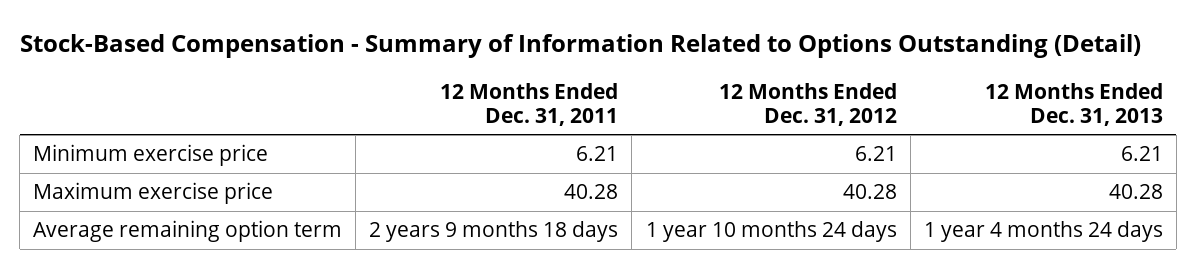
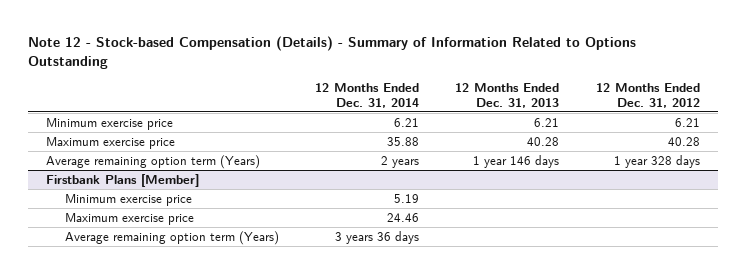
- Stock-Based Compensation - Summary of Information Related to Options Outstanding (Detail)
+ Note 12 - Stock-based Compensation (Details) - Summary of Information Related to Options Outstanding
- | 12 Months Ended Dec. 31, 2011 | 12 Months Ended Dec. 31, 2012 | 12 Months Ended Dec. 31, 2013
+ | 12 Months Ended Dec. 31, 2014 | 12 Months Ended Dec. 31, 2013 | 12 Months Ended Dec. 31, 2012
- Average remaining option term | 2 years 9 months 18 days | 1 year 10 months 24 days | 1 year 4 months 24 days
+ Average remaining option term (Years) | 2 years | 1 year 146 days | 1 year 328 days
+ Firstbank Plans [Member]
+ Minimum exercise price | 5.19 | |
+ Maximum exercise price | 24.46 | |
+ Average remaining option term (Years) | 3 years 36 days | |

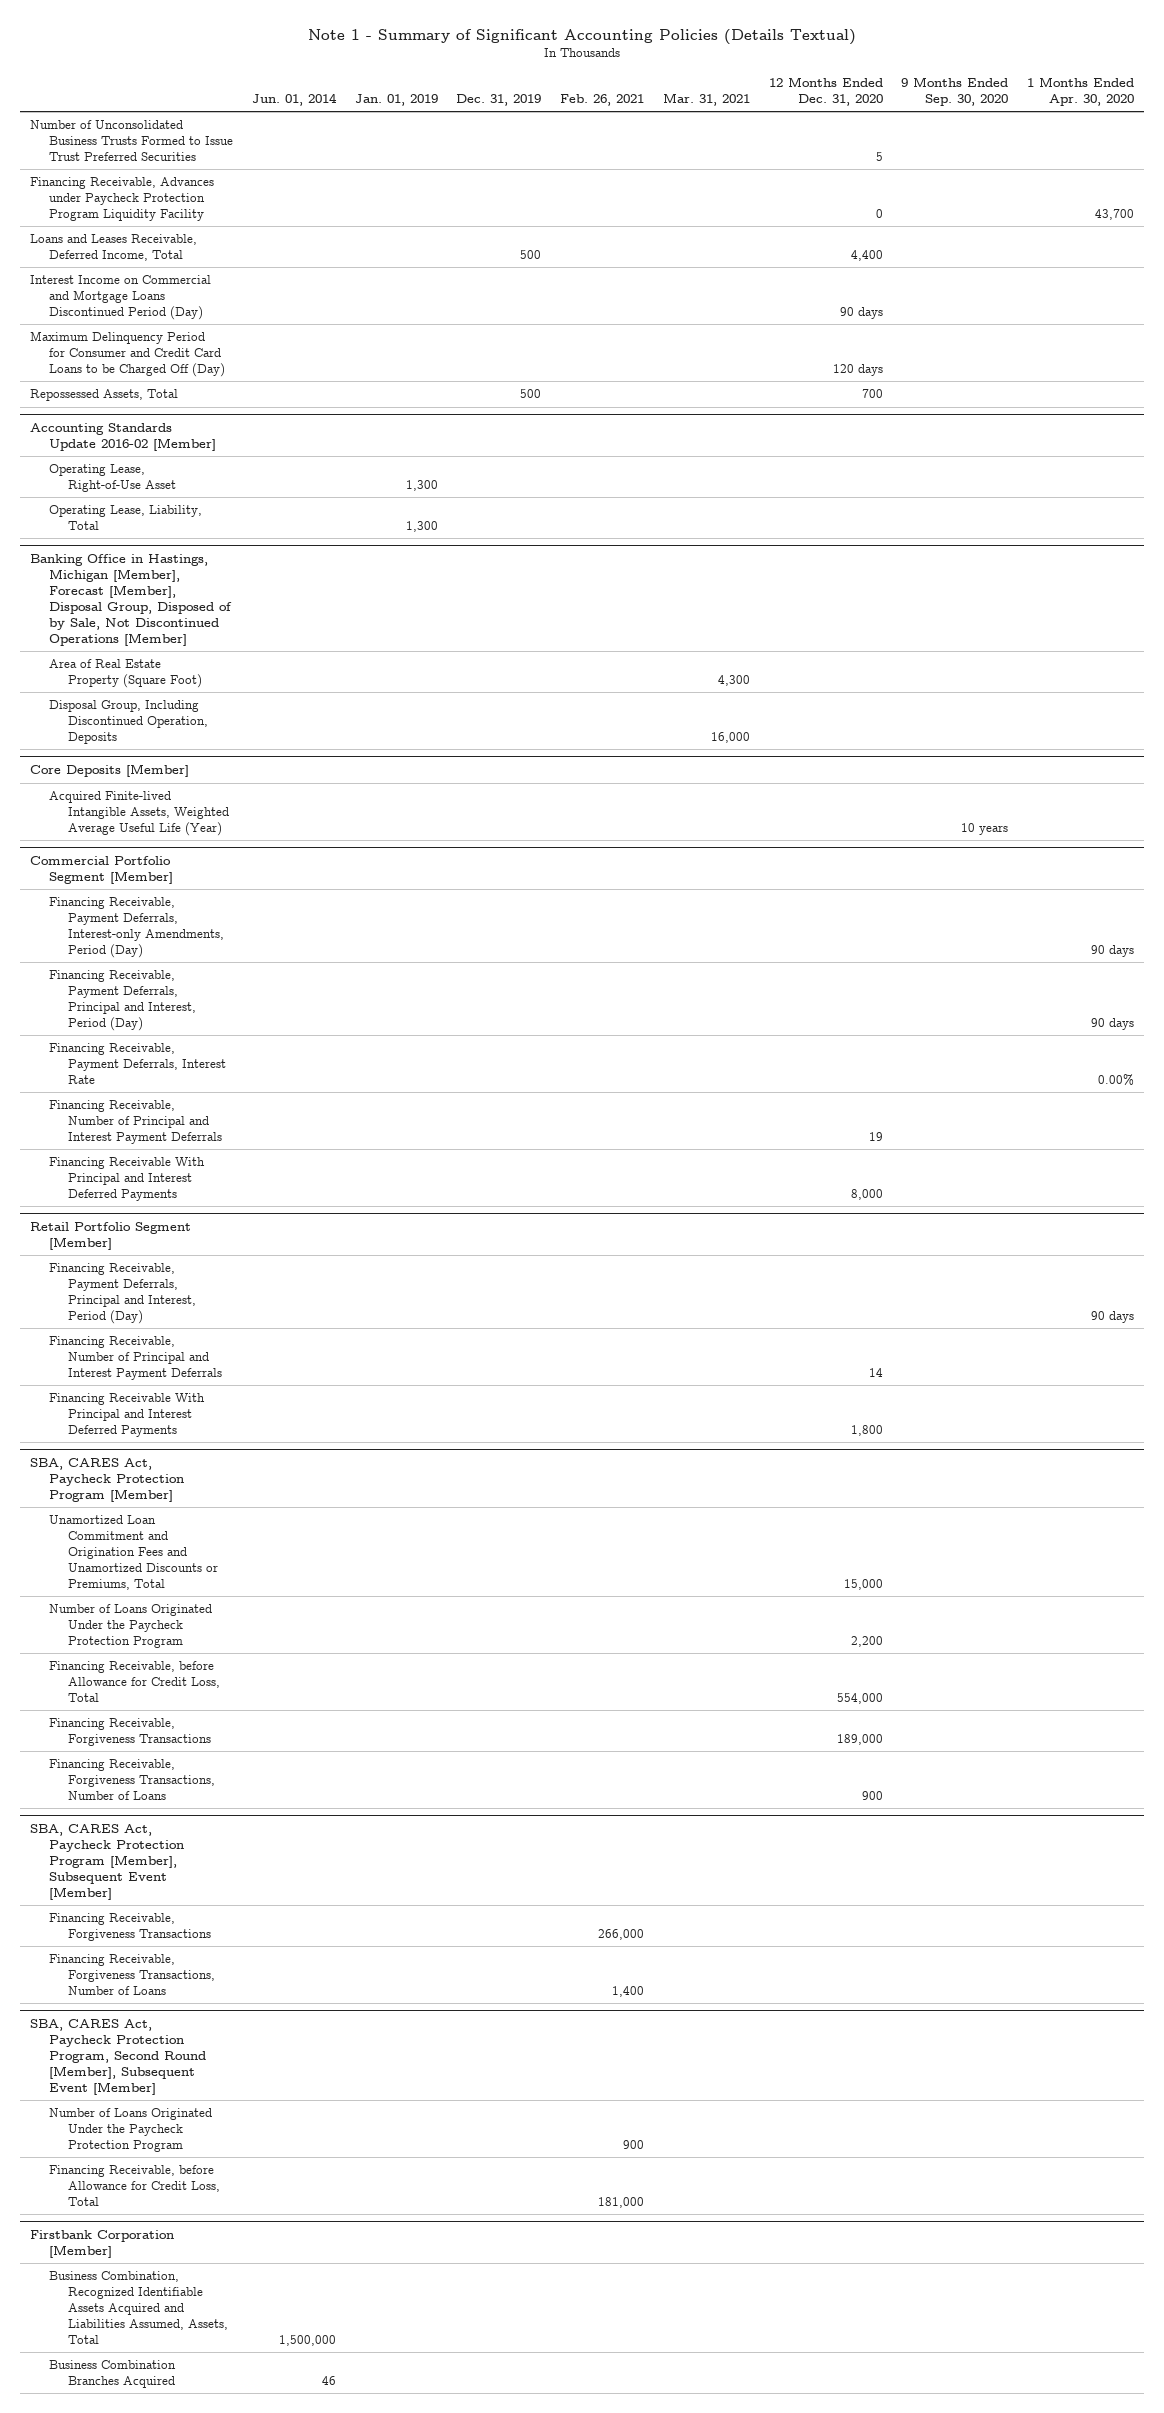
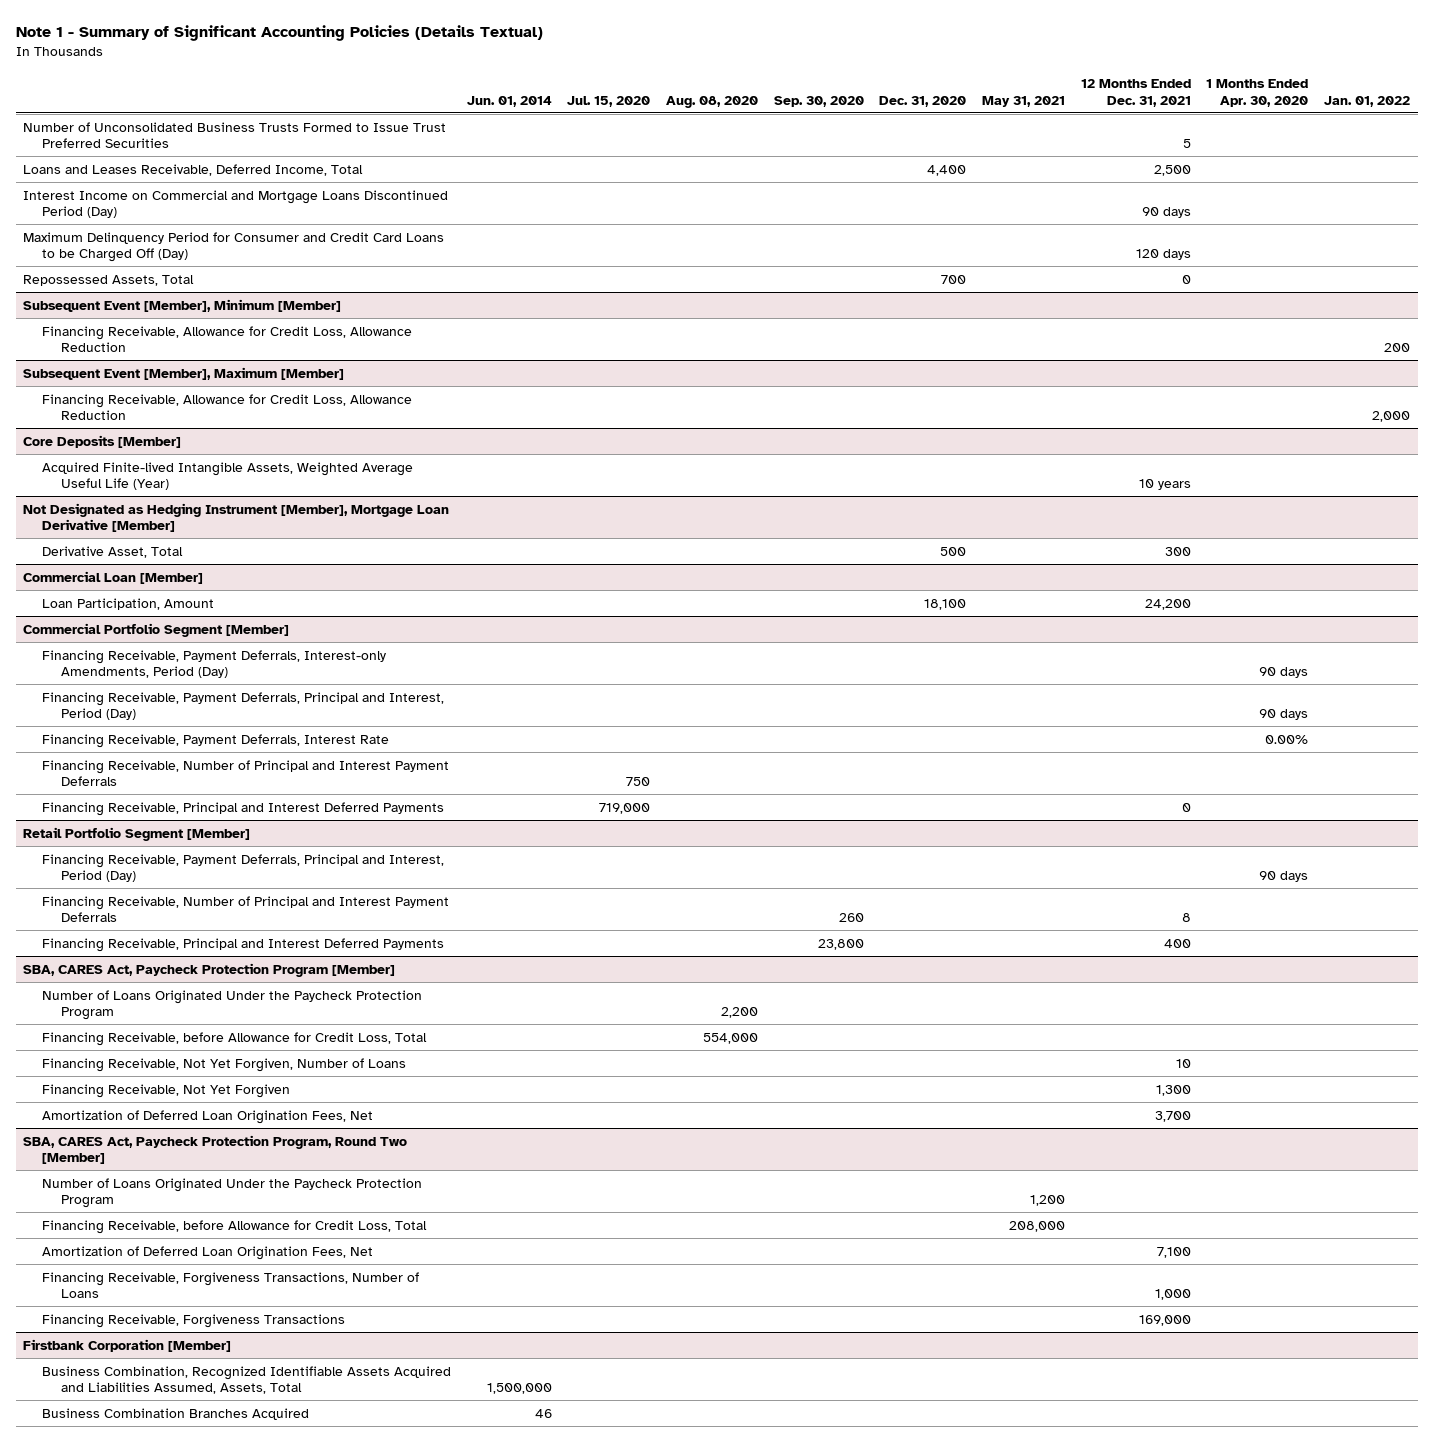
- | Jun. 01, 2014 | Jan. 01, 2019 | Dec. 31, 2019 | Feb. 26, 2021 | Mar. 31, 2021 | 12 Months Ended Dec. 31, 2020 | 9 Months Ended Sep. 30, 2020 | 1 Months Ended Apr. 30, 2020
+ | Jun. 01, 2014 | Jul. 15, 2020 | Aug. 08, 2020 | Sep. 30, 2020 | Dec. 31, 2020 | May 31, 2021 | 12 Months Ended Dec. 31, 2021 | 1 Months Ended Apr. 30, 2020 | Jan. 01, 2022
- Financing Receivable, Advances under Paycheck Protection Program Liquidity Facility | | | | | | 0 | | 43,700
- Accounting Standards Update 2016-02 [Member]
- Operating Lease, Right-of-Use Asset | | 1,300 | | | | | |
- Operating Lease, Liability, Total | | 1,300 | | | | | |
- Banking Office in Hastings, Michigan [Member], Forecast [Member], Disposal Group, Disposed of by Sale, Not Discontinued Operations [Member]
- Area of Real Estate Property (Square Foot) | | | | | 4,300 | | |
- Disposal Group, Including Discontinued Operation, Deposits | | | | | 16,000 | | |
+ Subsequent Event [Member], Minimum [Member]
+ Financing Receivable, Allowance for Credit Loss, Allowance Reduction | | | | | | | | | 200
+ Subsequent Event [Member], Maximum [Member]
+ Financing Receivable, Allowance for Credit Loss, Allowance Reduction | | | | | | | | | 2,000
+ Not Designated as Hedging Instrument [Member], Mortgage Loan Derivative [Member]
+ Derivative Asset, Total | | | | | 500 | | 300 | |
+ Commercial Loan [Member]
+ Loan Participation, Amount | | | | | 18,100 | | 24,200 | |
@ Commercial Portfolio Segment [Member]
- Financing Receivable With Principal and Interest Deferred Payments | | | | | | 8,000 | |
+ Financing Receivable, Principal and Interest Deferred Payments | | 719,000 | | | | | 0 | |
@ Retail Portfolio Segment [Member]
- Financing Receivable With Principal and Interest Deferred Payments | | | | | | 1,800 | |
+ Financing Receivable, Principal and Interest Deferred Payments | | | | 23,800 | | | 400 | |
@ SBA, CARES Act, Paycheck Protection Program [Member]
- Unamortized Loan Commitment and Origination Fees and Unamortized Discounts or Premiums, Total | | | | | | 15,000 | |
- Financing Receivable, Forgiveness Transactions | | | | | | 189,000 | |
- Financing Receivable, Forgiveness Transactions, Number of Loans | | | | | | 900 | |
- SBA, CARES Act, Paycheck Protection Program [Member], Subsequent Event [Member]
- Financing Receivable, Forgiveness Transactions | | | | 266,000 | | | |
- Financing Receivable, Forgiveness Transactions, Number of Loans | | | | 1,400 | | | |
- SBA, CARES Act, Paycheck Protection Program, Second Round [Member], Subsequent Event [Member]
@ SBA, CARES Act, Paycheck Protection Program [Member]
+ Financing Receivable, Not Yet Forgiven, Number of Loans | | | | | | | 10 | |
+ Financing Receivable, Not Yet Forgiven | | | | | | | 1,300 | |
+ Amortization of Deferred Loan Origination Fees, Net | | | | | | | 3,700 | |
+ SBA, CARES Act, Paycheck Protection Program, Round Two [Member]
+ Amortization of Deferred Loan Origination Fees, Net | | | | | | | 7,100 | |
+ Financing Receivable, Forgiveness Transactions, Number of Loans | | | | | | | 1,000 | |
+ Financing Receivable, Forgiveness Transactions | | | | | | | 169,000 | |

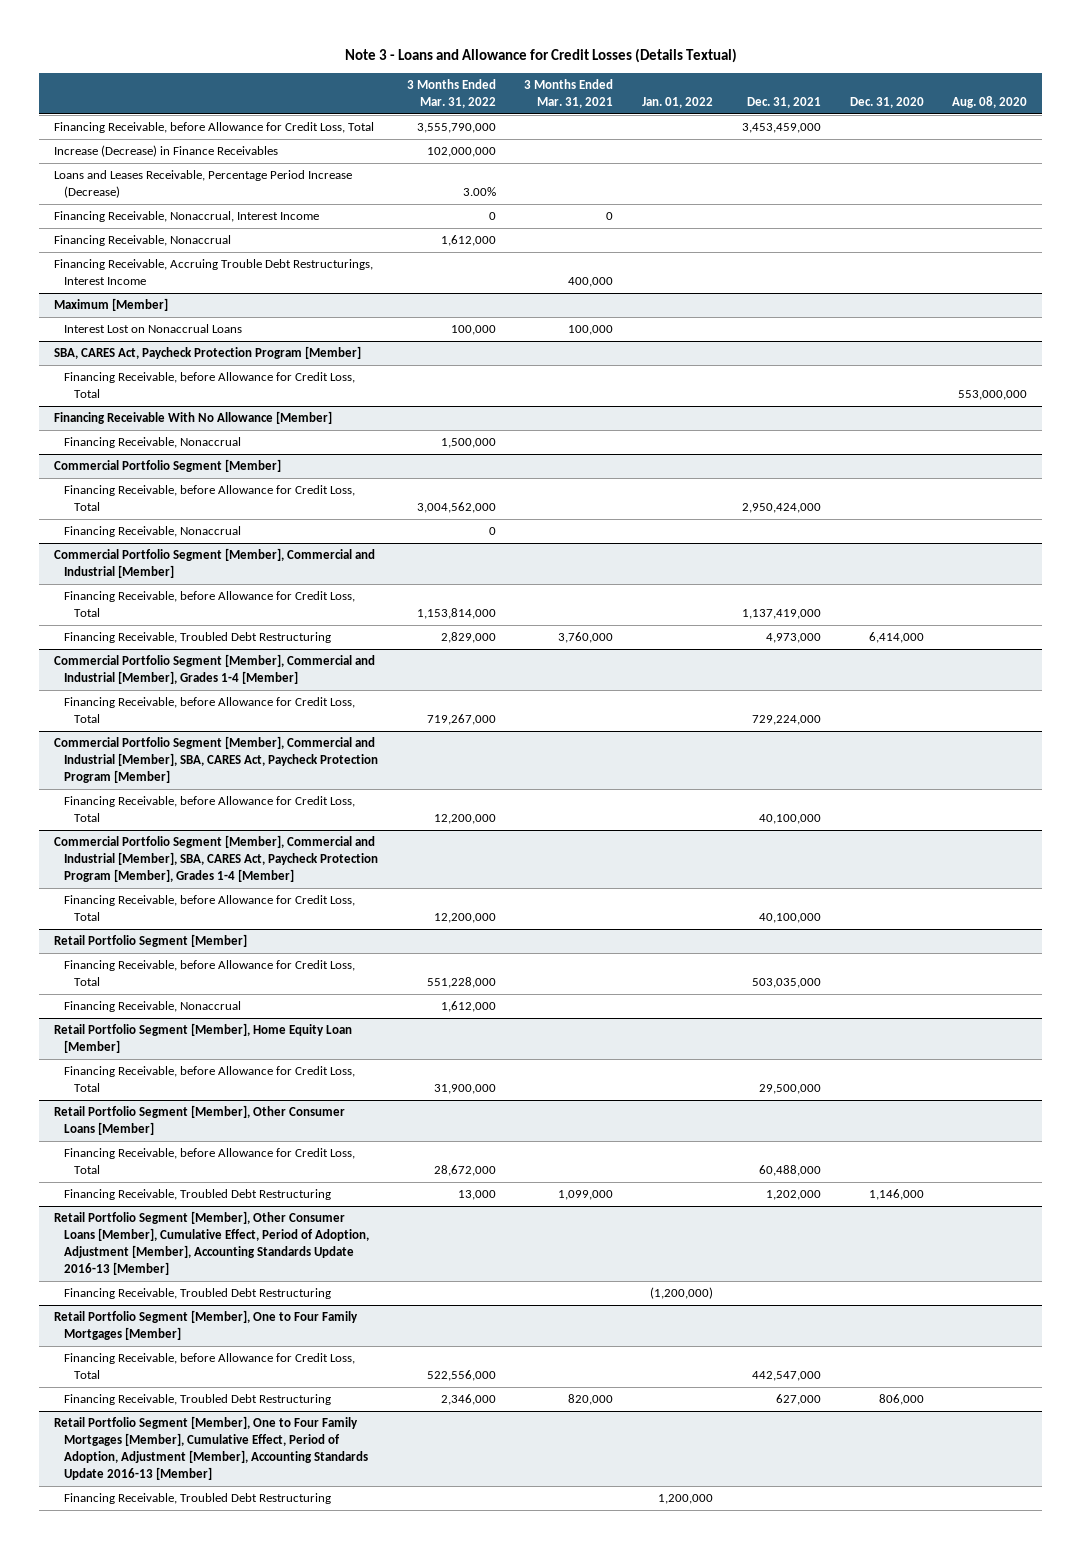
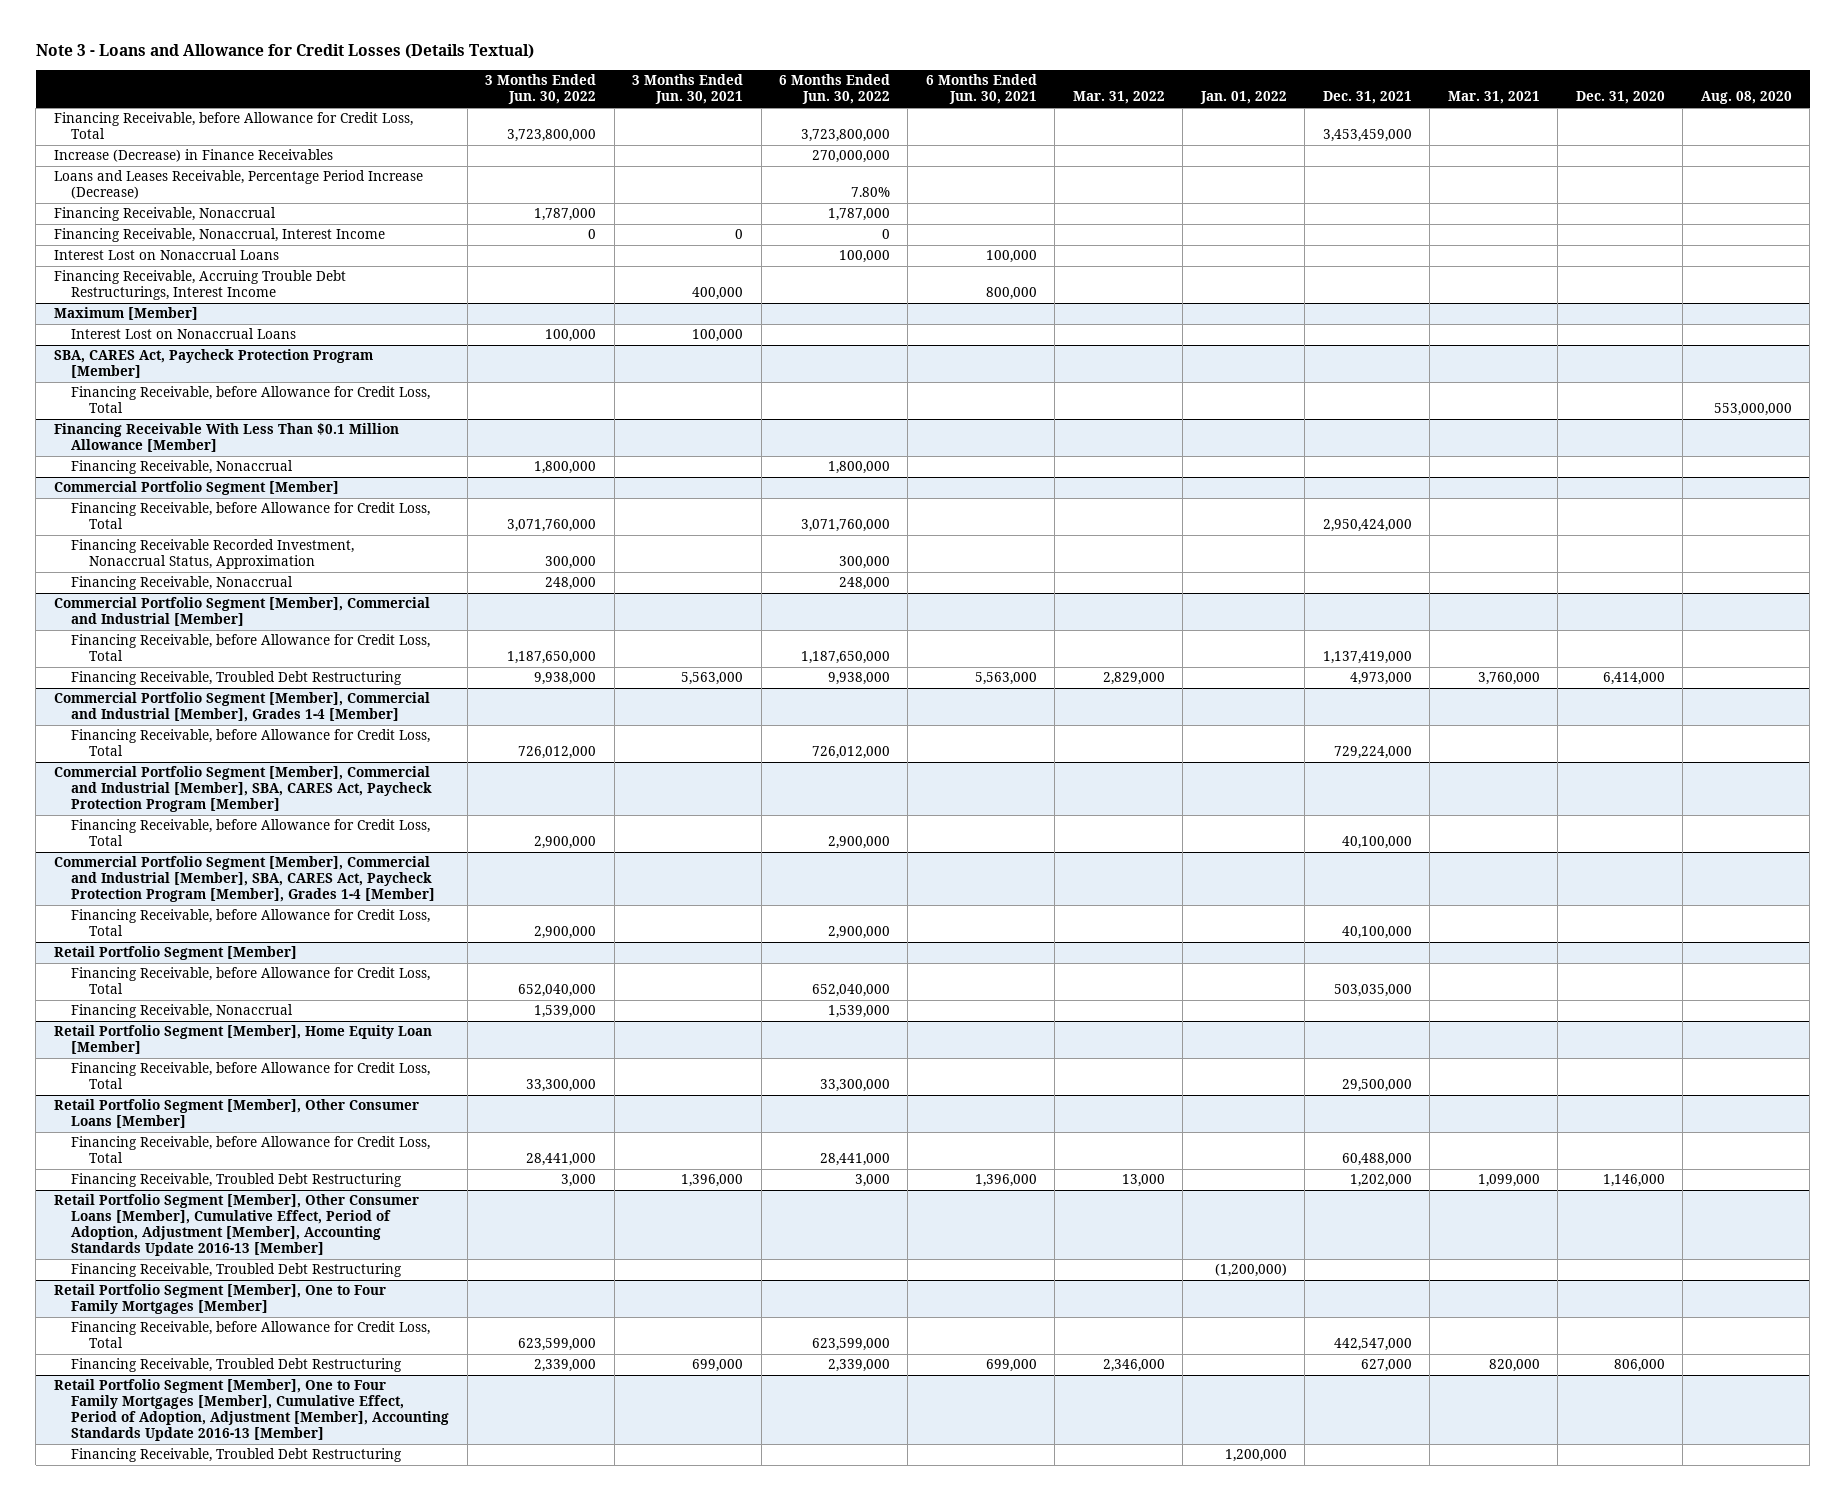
- | 3 Months Ended Mar. 31, 2022 | 3 Months Ended Mar. 31, 2021 | Jan. 01, 2022 | Dec. 31, 2021 | Dec. 31, 2020 | Aug. 08, 2020
+ | 3 Months Ended Jun. 30, 2022 | 3 Months Ended Jun. 30, 2021 | 6 Months Ended Jun. 30, 2022 | 6 Months Ended Jun. 30, 2021 | Mar. 31, 2022 | Jan. 01, 2022 | Dec. 31, 2021 | Mar. 31, 2021 | Dec. 31, 2020 | Aug. 08, 2020
moved down: Financing Receivable, Nonaccrual, Interest Income | 0 | 0 | 0 | | | | | | |
+ Interest Lost on Nonaccrual Loans | | | 100,000 | 100,000 | | | | | |
- Financing Receivable With No Allowance [Member]
- Financing Receivable, Nonaccrual | 1,500,000 | | | | |
+ Financing Receivable With Less Than $0.1 Million Allowance [Member]
+ Financing Receivable, Nonaccrual | 1,800,000 | | 1,800,000 | | | | | | |
@ Commercial Portfolio Segment [Member]
+ Financing Receivable Recorded Investment, Nonaccrual Status, Approximation | 300,000 | | 300,000 | | | | | | |

